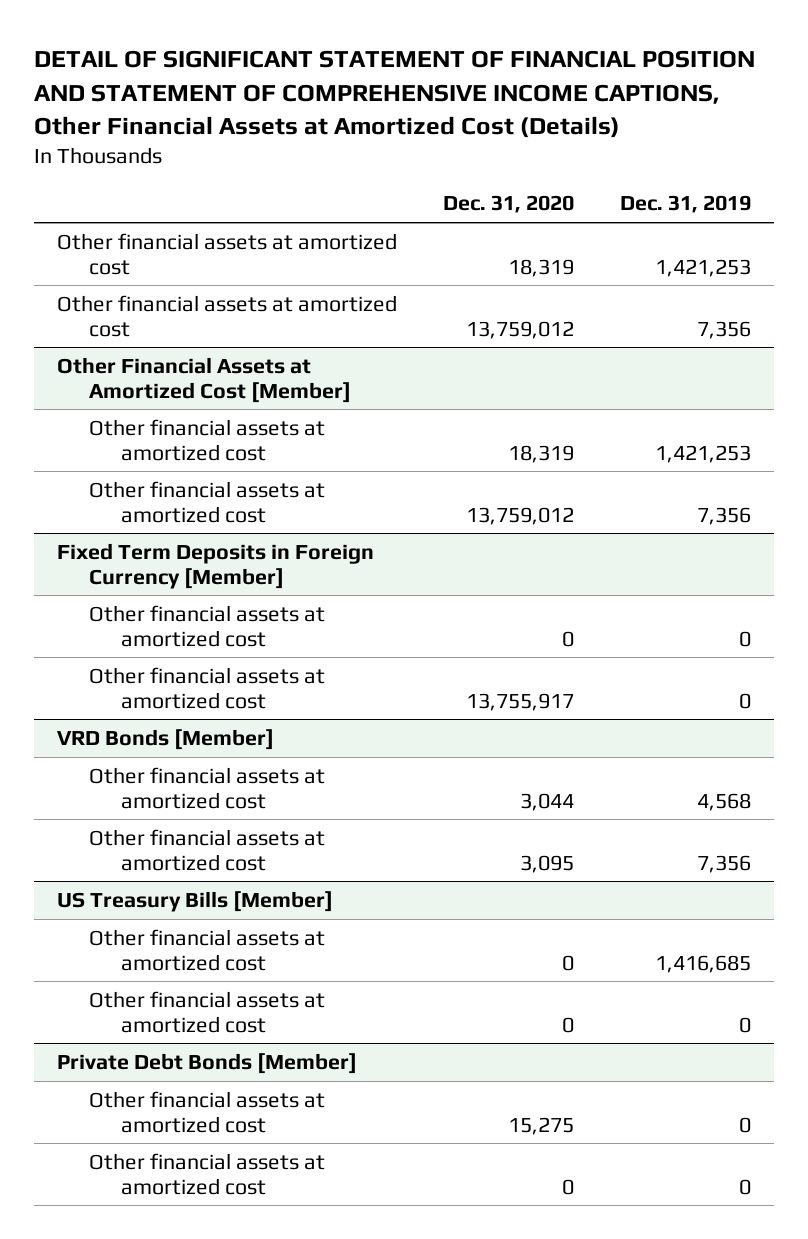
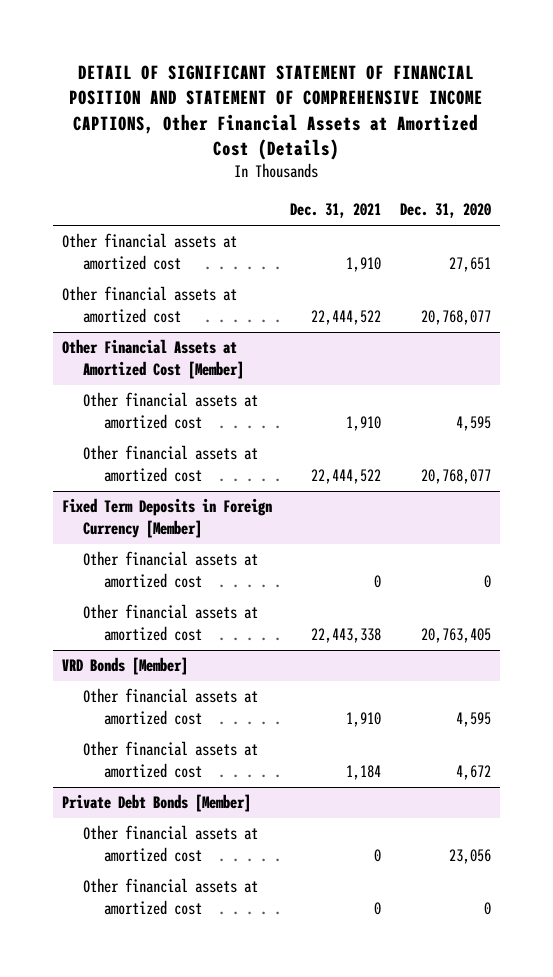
- | Dec. 31, 2020 | Dec. 31, 2019
+ | Dec. 31, 2021 | Dec. 31, 2020
- Other financial assets at amortized cost | 18,319 | 1,421,253
- Other financial assets at amortized cost | 13,759,012 | 7,356
+ Other financial assets at amortized cost | 1,910 | 27,651
+ Other financial assets at amortized cost | 22,444,522 | 20,768,077
@ Other Financial Assets at Amortized Cost [Member]
- Other financial assets at amortized cost | 18,319 | 1,421,253
- Other financial assets at amortized cost | 13,759,012 | 7,356
+ Other financial assets at amortized cost | 1,910 | 4,595
+ Other financial assets at amortized cost | 22,444,522 | 20,768,077
@ Fixed Term Deposits in Foreign Currency [Member]
- Other financial assets at amortized cost | 13,755,917 | 0
+ Other financial assets at amortized cost | 22,443,338 | 20,763,405
@ VRD Bonds [Member]
- Other financial assets at amortized cost | 3,044 | 4,568
- Other financial assets at amortized cost | 3,095 | 7,356
- US Treasury Bills [Member]
- Other financial assets at amortized cost | 0 | 1,416,685
- Other financial assets at amortized cost | 0 | 0
@ VRD Bonds [Member]
+ Other financial assets at amortized cost | 1,910 | 4,595
+ Other financial assets at amortized cost | 1,184 | 4,672
@ Private Debt Bonds [Member]
- Other financial assets at amortized cost | 15,275 | 0
+ Other financial assets at amortized cost | 0 | 23,056

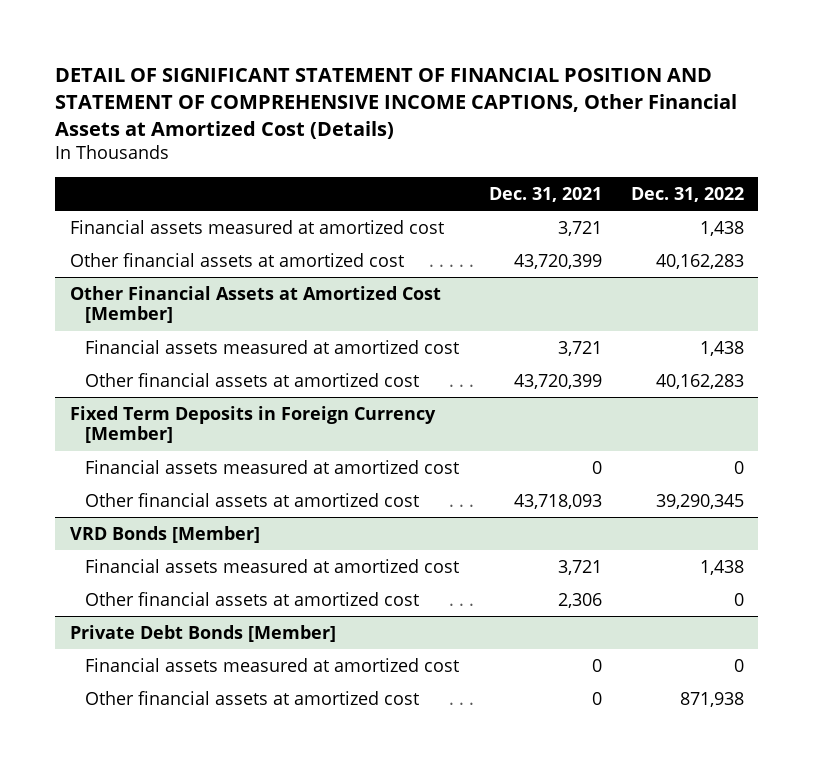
- | Dec. 31, 2021 | Dec. 31, 2020
+ | Dec. 31, 2021 | Dec. 31, 2022
- Other financial assets at amortized cost | 1,910 | 27,651
- Other financial assets at amortized cost | 22,444,522 | 20,768,077
+ Financial assets measured at amortized cost | 3,721 | 1,438
+ Other financial assets at amortized cost | 43,720,399 | 40,162,283
@ Other Financial Assets at Amortized Cost [Member]
- Other financial assets at amortized cost | 1,910 | 4,595
- Other financial assets at amortized cost | 22,444,522 | 20,768,077
+ Financial assets measured at amortized cost | 3,721 | 1,438
+ Other financial assets at amortized cost | 43,720,399 | 40,162,283
@ Fixed Term Deposits in Foreign Currency [Member]
- Other financial assets at amortized cost | 0 | 0
- Other financial assets at amortized cost | 22,443,338 | 20,763,405
+ Financial assets measured at amortized cost | 0 | 0
+ Other financial assets at amortized cost | 43,718,093 | 39,290,345
@ VRD Bonds [Member]
- Other financial assets at amortized cost | 1,910 | 4,595
- Other financial assets at amortized cost | 1,184 | 4,672
+ Financial assets measured at amortized cost | 3,721 | 1,438
+ Other financial assets at amortized cost | 2,306 | 0
@ Private Debt Bonds [Member]
- Other financial assets at amortized cost | 0 | 23,056
+ Financial assets measured at amortized cost | 0 | 0

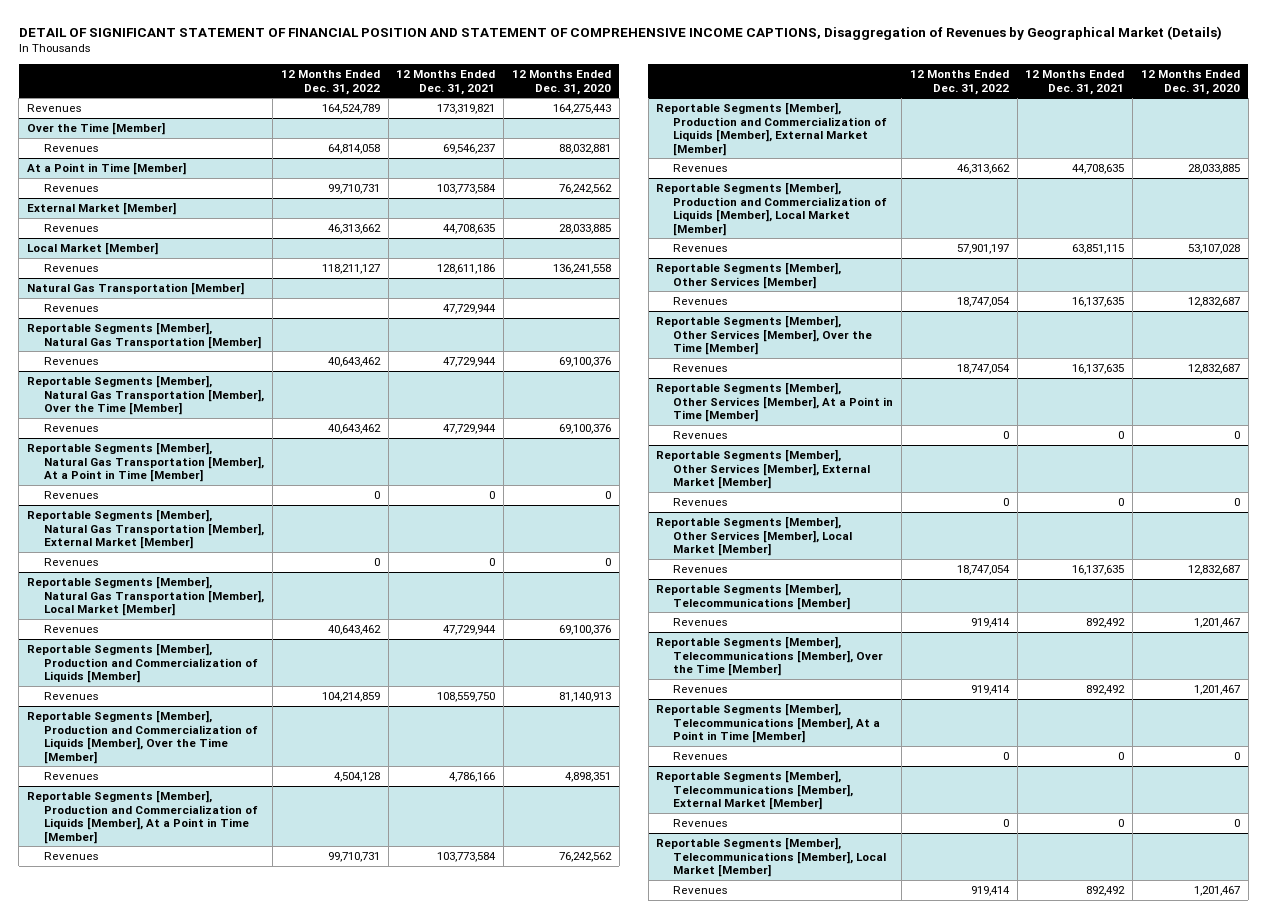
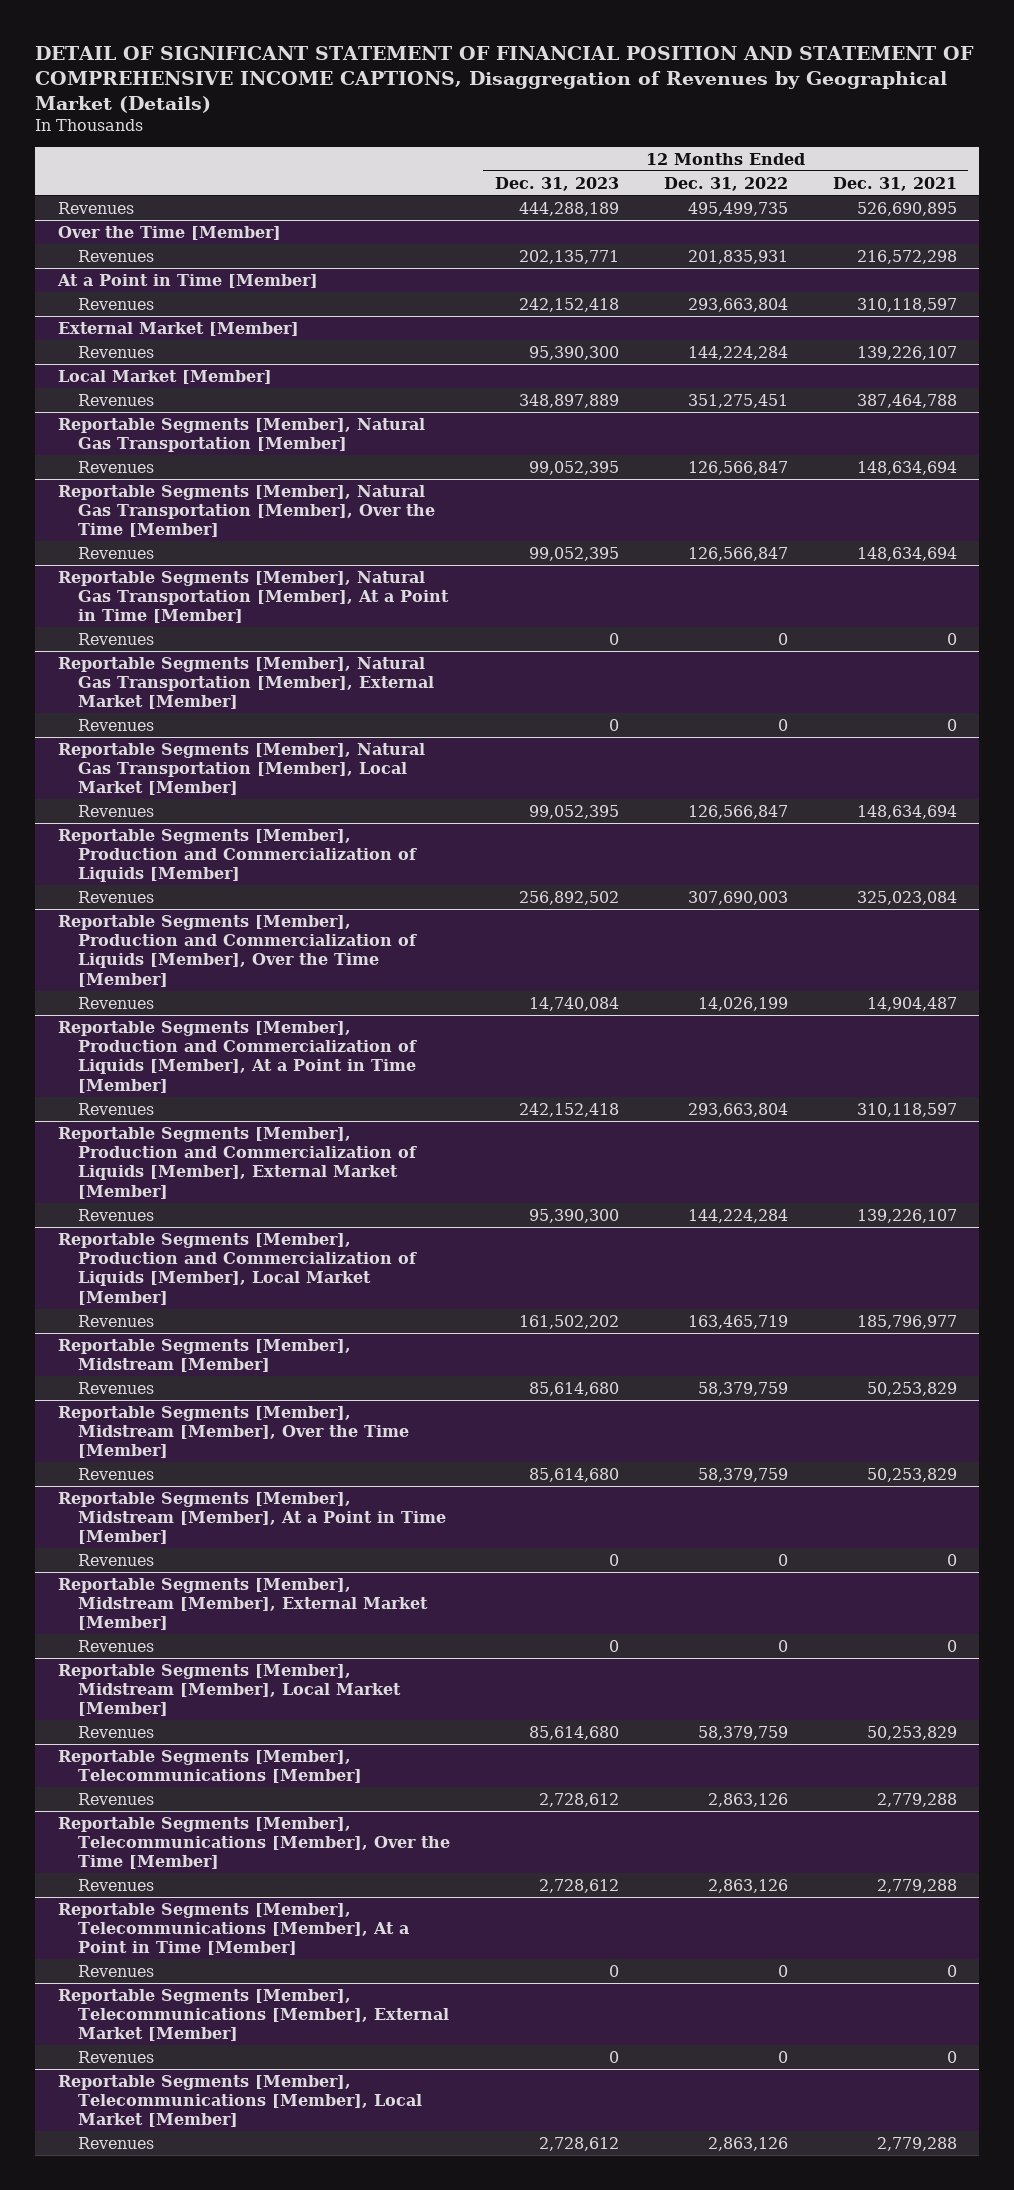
- | 12 Months Ended Dec. 31, 2022 | 12 Months Ended Dec. 31, 2021 | 12 Months Ended Dec. 31, 2020
+ | 12 Months Ended Dec. 31, 2023 | 12 Months Ended Dec. 31, 2022 | 12 Months Ended Dec. 31, 2021
- Revenues | 164,524,789 | 173,319,821 | 164,275,443
+ Revenues | 444,288,189 | 495,499,735 | 526,690,895
@ Over the Time [Member]
- Revenues | 64,814,058 | 69,546,237 | 88,032,881
+ Revenues | 202,135,771 | 201,835,931 | 216,572,298
@ At a Point in Time [Member]
- Revenues | 99,710,731 | 103,773,584 | 76,242,562
+ Revenues | 242,152,418 | 293,663,804 | 310,118,597
@ External Market [Member]
- Revenues | 46,313,662 | 44,708,635 | 28,033,885
+ Revenues | 95,390,300 | 144,224,284 | 139,226,107
@ Local Market [Member]
- Revenues | 118,211,127 | 128,611,186 | 136,241,558
- Natural Gas Transportation [Member]
- Revenues | | 47,729,944 |
@ Local Market [Member]
+ Revenues | 348,897,889 | 351,275,451 | 387,464,788
@ Reportable Segments [Member], Natural Gas Transportation [Member]
- Revenues | 40,643,462 | 47,729,944 | 69,100,376
+ Revenues | 99,052,395 | 126,566,847 | 148,634,694
@ Reportable Segments [Member], Natural Gas Transportation [Member], Over the Time [Member]
- Revenues | 40,643,462 | 47,729,944 | 69,100,376
+ Revenues | 99,052,395 | 126,566,847 | 148,634,694
@ Reportable Segments [Member], Natural Gas Transportation [Member], Local Market [Member]
- Revenues | 40,643,462 | 47,729,944 | 69,100,376
+ Revenues | 99,052,395 | 126,566,847 | 148,634,694
@ Reportable Segments [Member], Production and Commercialization of Liquids [Member]
- Revenues | 104,214,859 | 108,559,750 | 81,140,913
+ Revenues | 256,892,502 | 307,690,003 | 325,023,084
@ Reportable Segments [Member], Production and Commercialization of Liquids [Member], Over the Time [Member]
- Revenues | 4,504,128 | 4,786,166 | 4,898,351
+ Revenues | 14,740,084 | 14,026,199 | 14,904,487
@ Reportable Segments [Member], Production and Commercialization of Liquids [Member], At a Point in Time [Member]
- Revenues | 99,710,731 | 103,773,584 | 76,242,562
+ Revenues | 242,152,418 | 293,663,804 | 310,118,597
@ Reportable Segments [Member], Production and Commercialization of Liquids [Member], External Market [Member]
- Revenues | 46,313,662 | 44,708,635 | 28,033,885
+ Revenues | 95,390,300 | 144,224,284 | 139,226,107
@ Reportable Segments [Member], Production and Commercialization of Liquids [Member], Local Market [Member]
- Revenues | 57,901,197 | 63,851,115 | 53,107,028
- Reportable Segments [Member], Other Services [Member]
- Revenues | 18,747,054 | 16,137,635 | 12,832,687
- Reportable Segments [Member], Other Services [Member], Over the Time [Member]
- Revenues | 18,747,054 | 16,137,635 | 12,832,687
- Reportable Segments [Member], Other Services [Member], At a Point in Time [Member]
@ Reportable Segments [Member], Production and Commercialization of Liquids [Member], Local Market [Member]
+ Revenues | 161,502,202 | 163,465,719 | 185,796,977
+ Reportable Segments [Member], Midstream [Member]
+ Revenues | 85,614,680 | 58,379,759 | 50,253,829
+ Reportable Segments [Member], Midstream [Member], Over the Time [Member]
+ Revenues | 85,614,680 | 58,379,759 | 50,253,829
+ Reportable Segments [Member], Midstream [Member], At a Point in Time [Member]
- Reportable Segments [Member], Other Services [Member], External Market [Member]
+ Reportable Segments [Member], Midstream [Member], External Market [Member]
- Reportable Segments [Member], Other Services [Member], Local Market [Member]
- Revenues | 18,747,054 | 16,137,635 | 12,832,687
+ Reportable Segments [Member], Midstream [Member], Local Market [Member]
+ Revenues | 85,614,680 | 58,379,759 | 50,253,829
@ Reportable Segments [Member], Telecommunications [Member]
- Revenues | 919,414 | 892,492 | 1,201,467
+ Revenues | 2,728,612 | 2,863,126 | 2,779,288
@ Reportable Segments [Member], Telecommunications [Member], Over the Time [Member]
- Revenues | 919,414 | 892,492 | 1,201,467
+ Revenues | 2,728,612 | 2,863,126 | 2,779,288
@ Reportable Segments [Member], Telecommunications [Member], Local Market [Member]
- Revenues | 919,414 | 892,492 | 1,201,467
+ Revenues | 2,728,612 | 2,863,126 | 2,779,288

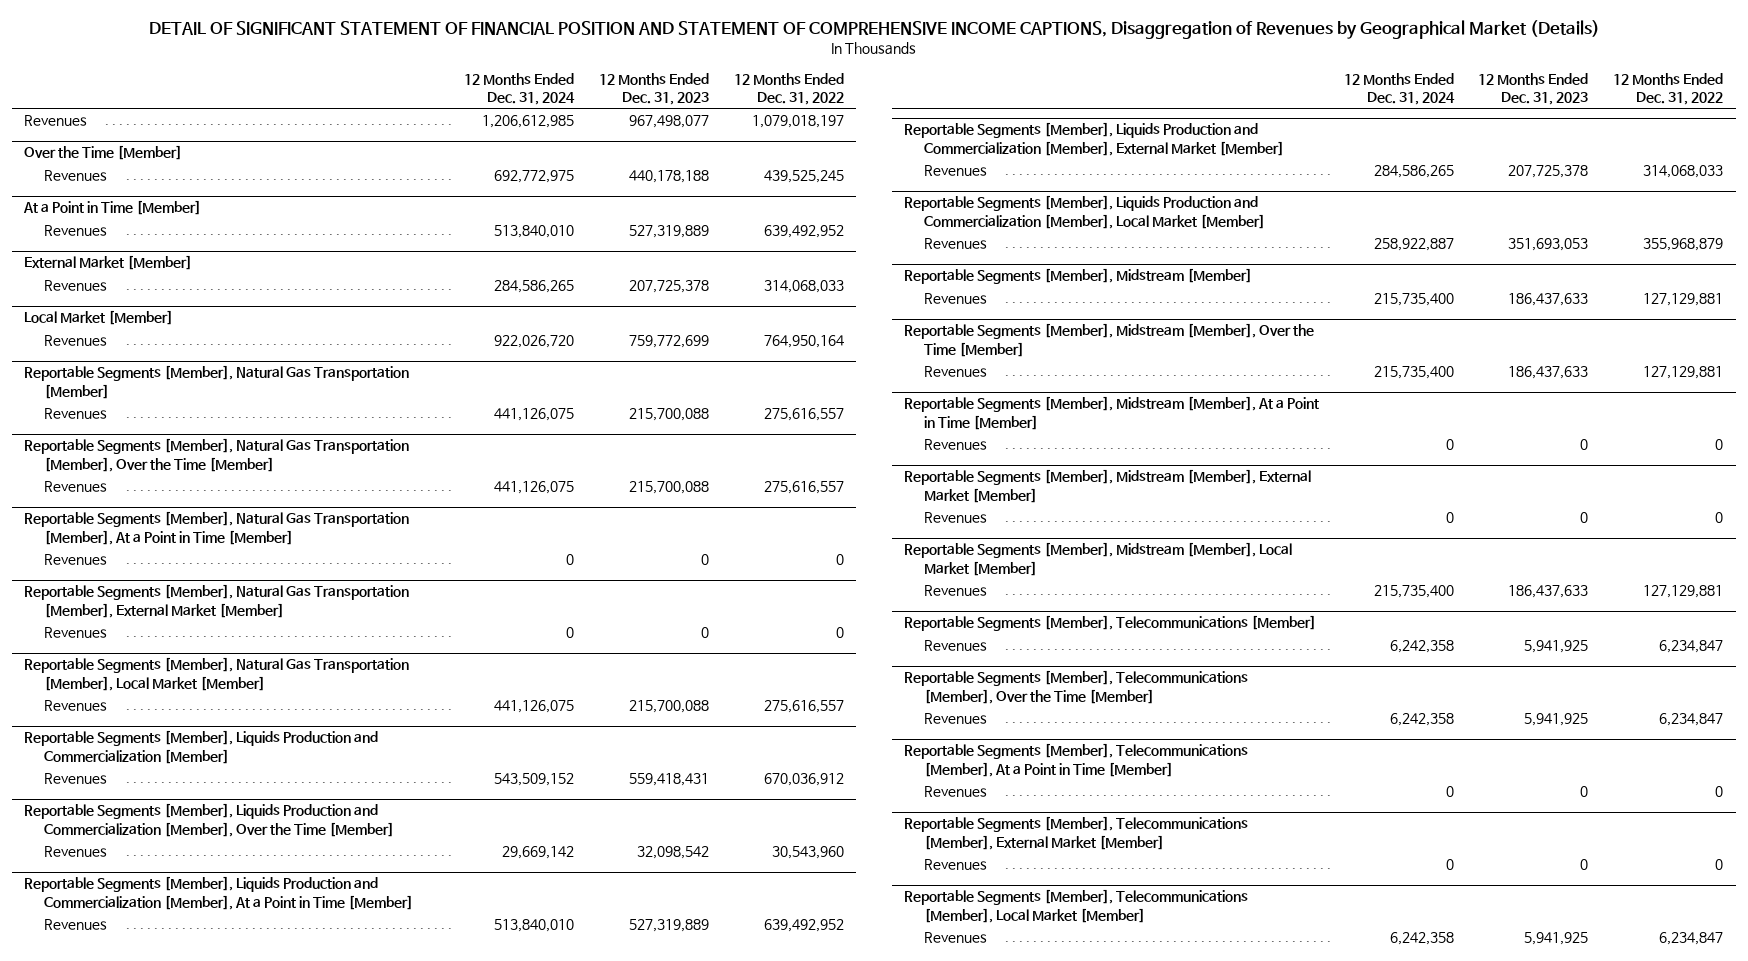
- | 12 Months Ended Dec. 31, 2023 | 12 Months Ended Dec. 31, 2022 | 12 Months Ended Dec. 31, 2021
+ | 12 Months Ended Dec. 31, 2024 | 12 Months Ended Dec. 31, 2023 | 12 Months Ended Dec. 31, 2022
- Revenues | 444,288,189 | 495,499,735 | 526,690,895
+ Revenues | 1,206,612,985 | 967,498,077 | 1,079,018,197
@ Over the Time [Member]
- Revenues | 202,135,771 | 201,835,931 | 216,572,298
+ Revenues | 692,772,975 | 440,178,188 | 439,525,245
@ At a Point in Time [Member]
- Revenues | 242,152,418 | 293,663,804 | 310,118,597
+ Revenues | 513,840,010 | 527,319,889 | 639,492,952
@ External Market [Member]
- Revenues | 95,390,300 | 144,224,284 | 139,226,107
+ Revenues | 284,586,265 | 207,725,378 | 314,068,033
@ Local Market [Member]
- Revenues | 348,897,889 | 351,275,451 | 387,464,788
+ Revenues | 922,026,720 | 759,772,699 | 764,950,164
@ Reportable Segments [Member], Natural Gas Transportation [Member]
- Revenues | 99,052,395 | 126,566,847 | 148,634,694
+ Revenues | 441,126,075 | 215,700,088 | 275,616,557
@ Reportable Segments [Member], Natural Gas Transportation [Member], Over the Time [Member]
- Revenues | 99,052,395 | 126,566,847 | 148,634,694
+ Revenues | 441,126,075 | 215,700,088 | 275,616,557
@ Reportable Segments [Member], Natural Gas Transportation [Member], Local Market [Member]
- Revenues | 99,052,395 | 126,566,847 | 148,634,694
- Reportable Segments [Member], Production and Commercialization of Liquids [Member]
- Revenues | 256,892,502 | 307,690,003 | 325,023,084
- Reportable Segments [Member], Production and Commercialization of Liquids [Member], Over the Time [Member]
- Revenues | 14,740,084 | 14,026,199 | 14,904,487
- Reportable Segments [Member], Production and Commercialization of Liquids [Member], At a Point in Time [Member]
- Revenues | 242,152,418 | 293,663,804 | 310,118,597
- Reportable Segments [Member], Production and Commercialization of Liquids [Member], External Market [Member]
- Revenues | 95,390,300 | 144,224,284 | 139,226,107
- Reportable Segments [Member], Production and Commercialization of Liquids [Member], Local Market [Member]
- Revenues | 161,502,202 | 163,465,719 | 185,796,977
@ Reportable Segments [Member], Natural Gas Transportation [Member], Local Market [Member]
+ Revenues | 441,126,075 | 215,700,088 | 275,616,557
+ Reportable Segments [Member], Liquids Production and Commercialization [Member]
+ Revenues | 543,509,152 | 559,418,431 | 670,036,912
+ Reportable Segments [Member], Liquids Production and Commercialization [Member], Over the Time [Member]
+ Revenues | 29,669,142 | 32,098,542 | 30,543,960
+ Reportable Segments [Member], Liquids Production and Commercialization [Member], At a Point in Time [Member]
+ Revenues | 513,840,010 | 527,319,889 | 639,492,952
+ Reportable Segments [Member], Liquids Production and Commercialization [Member], External Market [Member]
+ Revenues | 284,586,265 | 207,725,378 | 314,068,033
+ Reportable Segments [Member], Liquids Production and Commercialization [Member], Local Market [Member]
+ Revenues | 258,922,887 | 351,693,053 | 355,968,879
@ Reportable Segments [Member], Midstream [Member]
- Revenues | 85,614,680 | 58,379,759 | 50,253,829
+ Revenues | 215,735,400 | 186,437,633 | 127,129,881
@ Reportable Segments [Member], Midstream [Member], Over the Time [Member]
- Revenues | 85,614,680 | 58,379,759 | 50,253,829
+ Revenues | 215,735,400 | 186,437,633 | 127,129,881
@ Reportable Segments [Member], Midstream [Member], Local Market [Member]
- Revenues | 85,614,680 | 58,379,759 | 50,253,829
+ Revenues | 215,735,400 | 186,437,633 | 127,129,881
@ Reportable Segments [Member], Telecommunications [Member]
- Revenues | 2,728,612 | 2,863,126 | 2,779,288
+ Revenues | 6,242,358 | 5,941,925 | 6,234,847
@ Reportable Segments [Member], Telecommunications [Member], Over the Time [Member]
- Revenues | 2,728,612 | 2,863,126 | 2,779,288
+ Revenues | 6,242,358 | 5,941,925 | 6,234,847
@ Reportable Segments [Member], Telecommunications [Member], Local Market [Member]
- Revenues | 2,728,612 | 2,863,126 | 2,779,288
+ Revenues | 6,242,358 | 5,941,925 | 6,234,847

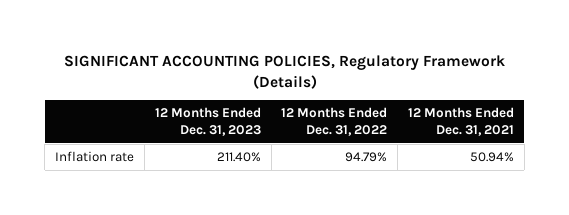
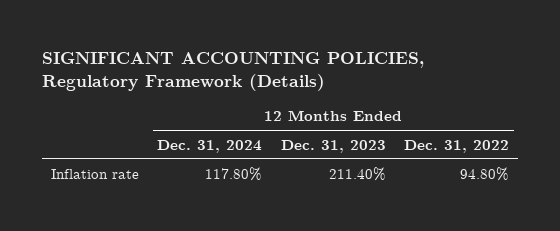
- | 12 Months Ended Dec. 31, 2023 | 12 Months Ended Dec. 31, 2022 | 12 Months Ended Dec. 31, 2021
+ | 12 Months Ended Dec. 31, 2024 | 12 Months Ended Dec. 31, 2023 | 12 Months Ended Dec. 31, 2022
- Inflation rate | 211.40% | 94.79% | 50.94%
+ Inflation rate | 117.80% | 211.40% | 94.80%

